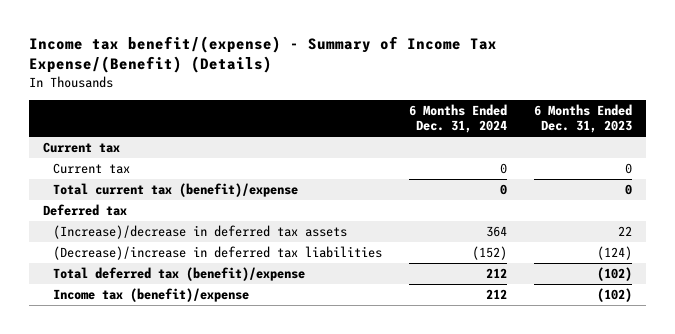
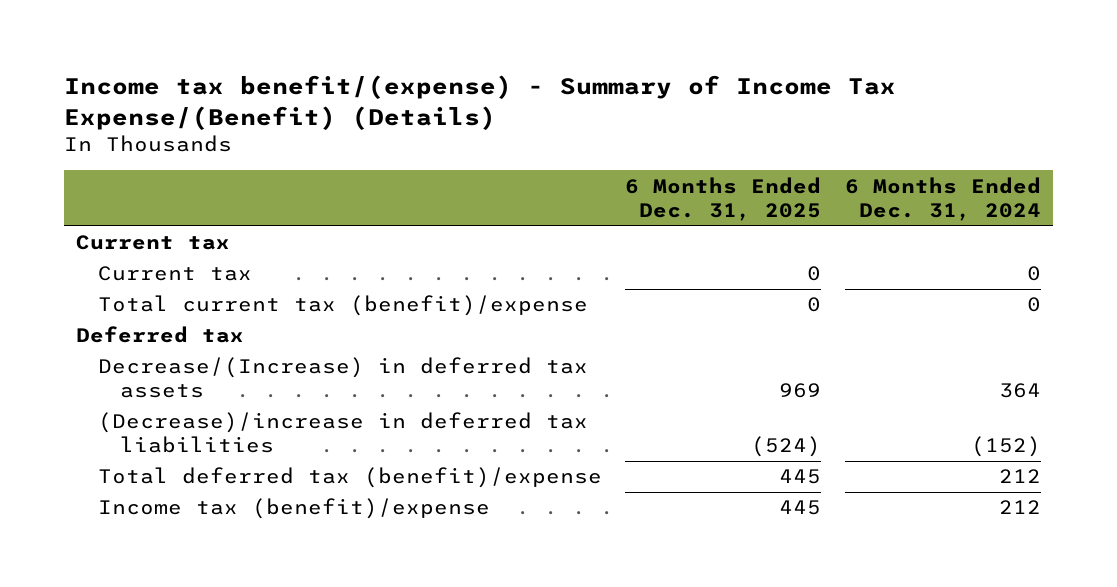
- | 6 Months Ended Dec. 31, 2024 | 6 Months Ended Dec. 31, 2023
+ | 6 Months Ended Dec. 31, 2025 | 6 Months Ended Dec. 31, 2024
- (Increase)/decrease in deferred tax assets | 364 | 22
+ Decrease/(Increase) in deferred tax assets | 969 | 364

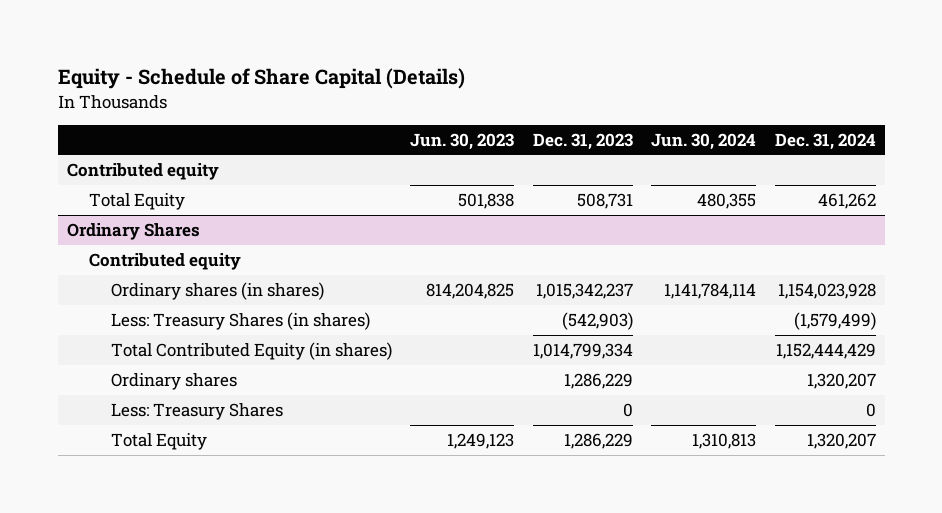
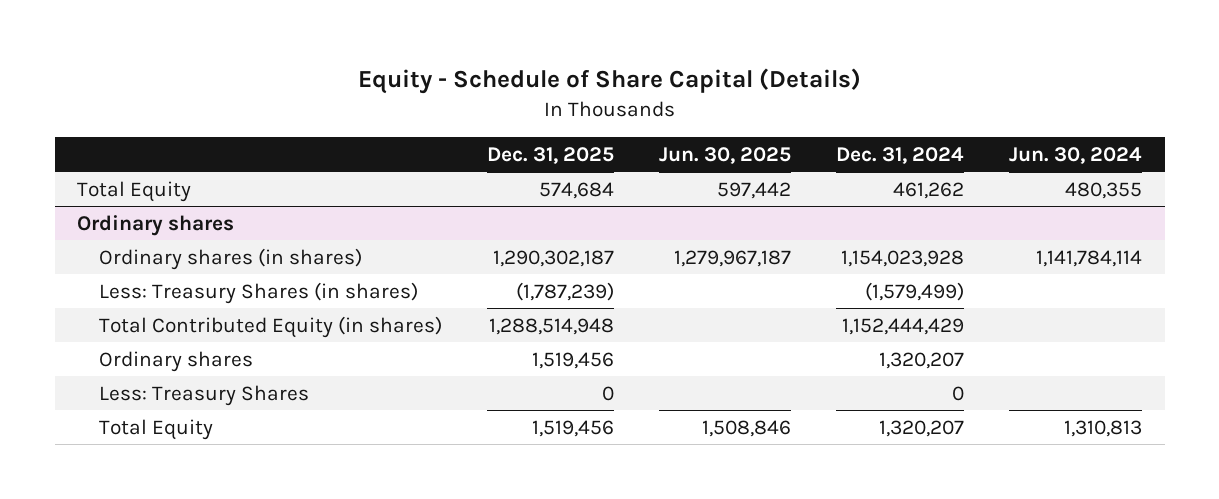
- | Jun. 30, 2023 | Dec. 31, 2023 | Jun. 30, 2024 | Dec. 31, 2024
+ | Dec. 31, 2025 | Jun. 30, 2025 | Dec. 31, 2024 | Jun. 30, 2024
- Contributed equity
- Ordinary Shares
- Contributed equity
+ Ordinary shares

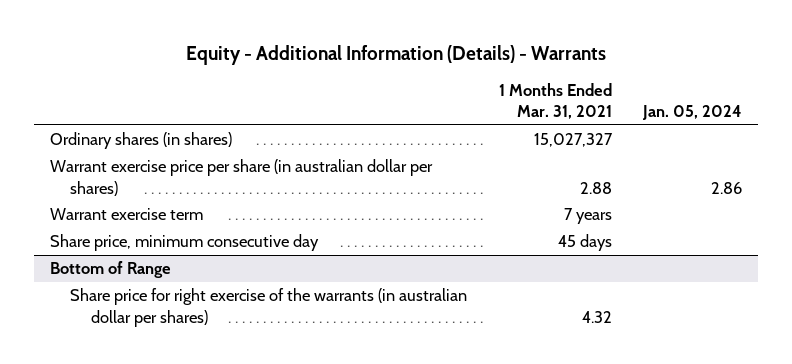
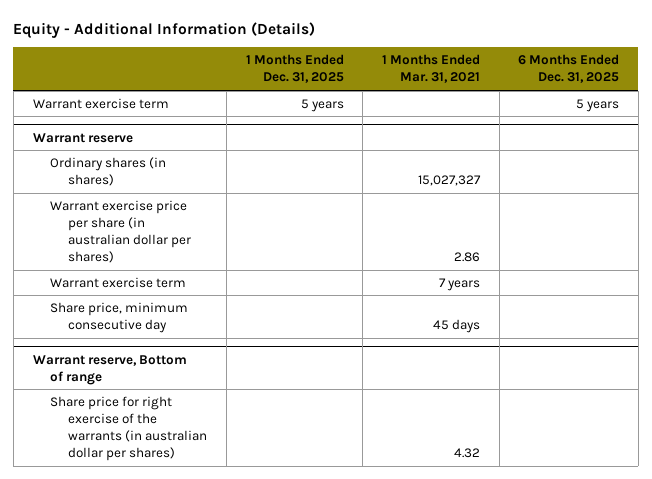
- Equity - Additional Information (Details) - Warrants
+ Equity - Additional Information (Details)
- | 1 Months Ended Mar. 31, 2021 | Jan. 05, 2024
+ | 1 Months Ended Dec. 31, 2025 | 1 Months Ended Mar. 31, 2021 | 6 Months Ended Dec. 31, 2025
+ Warrant exercise term | 5 years | | 5 years
+ Warrant reserve
- Warrant exercise price per share (in australian dollar per shares) | 2.88 | 2.86
+ Warrant exercise price per share (in australian dollar per shares) | | 2.86 |
- Bottom of Range
+ Warrant reserve, Bottom of range

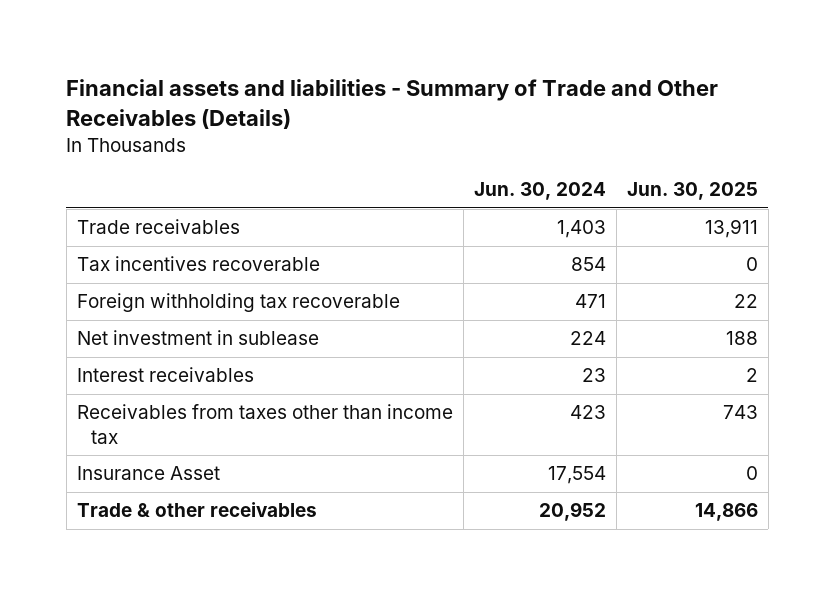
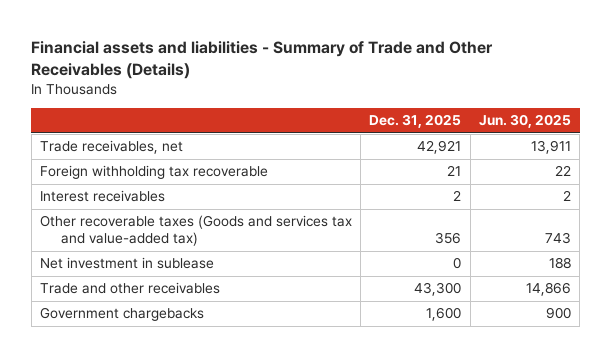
- | Jun. 30, 2024 | Jun. 30, 2025
+ | Dec. 31, 2025 | Jun. 30, 2025
- Trade receivables | 1,403 | 13,911
- Tax incentives recoverable | 854 | 0
+ Trade receivables, net | 42,921 | 13,911
- Receivables from taxes other than income tax | 423 | 743
- Insurance Asset | 17,554 | 0
- Trade & other receivables | 20,952 | 14,866
+ Other recoverable taxes (Goods and services tax and value-added tax) | 356 | 743
moved down: Net investment in sublease | 0 | 188
+ Trade and other receivables | 43,300 | 14,866
+ Government chargebacks | 1,600 | 900

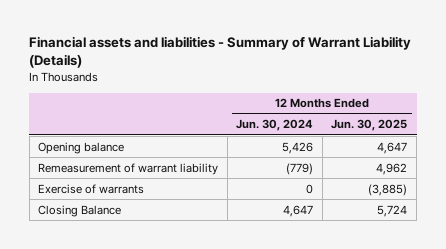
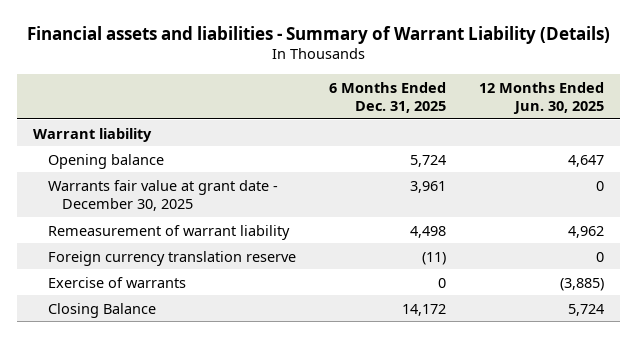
- | 12 Months Ended Jun. 30, 2024 | 12 Months Ended Jun. 30, 2025
+ | 6 Months Ended Dec. 31, 2025 | 12 Months Ended Jun. 30, 2025
+ Warrant liability
+ Warrants fair value at grant date - December 30, 2025 | 3,961 | 0
+ Foreign currency translation reserve | (11) | 0

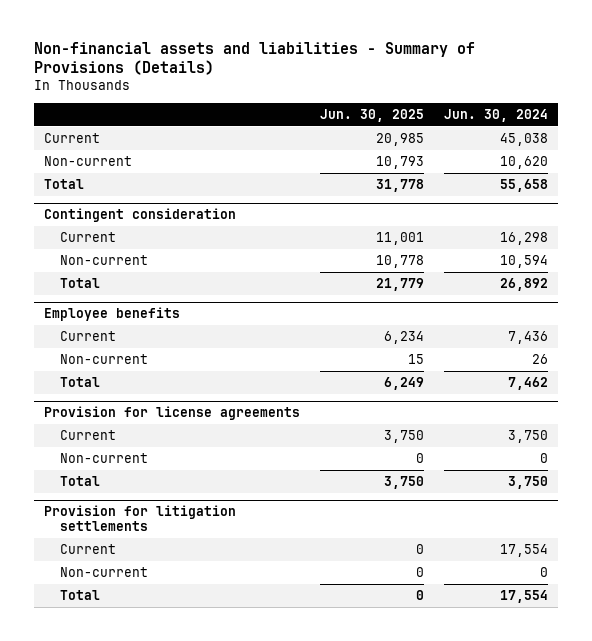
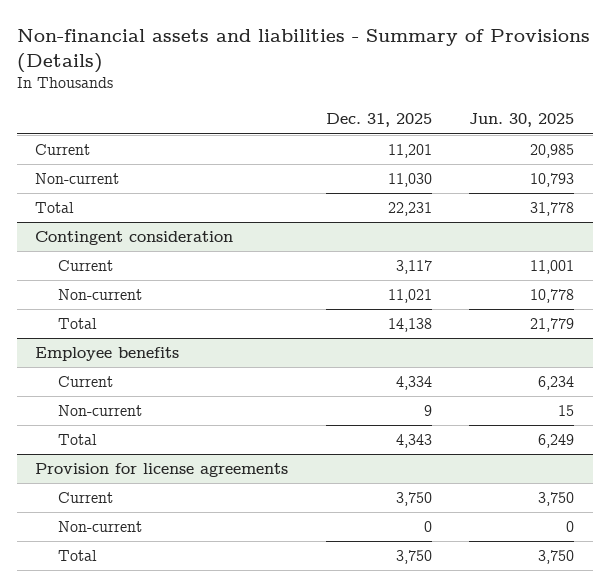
- | Jun. 30, 2025 | Jun. 30, 2024
+ | Dec. 31, 2025 | Jun. 30, 2025
- Provision for litigation settlements
- Current | 0 | 17,554
- Non-current | 0 | 0
- Total | 0 | 17,554

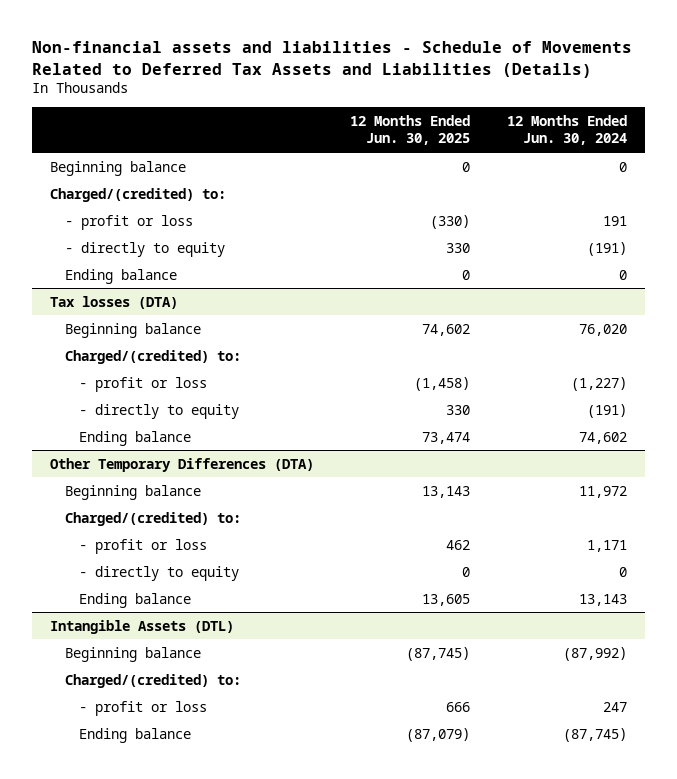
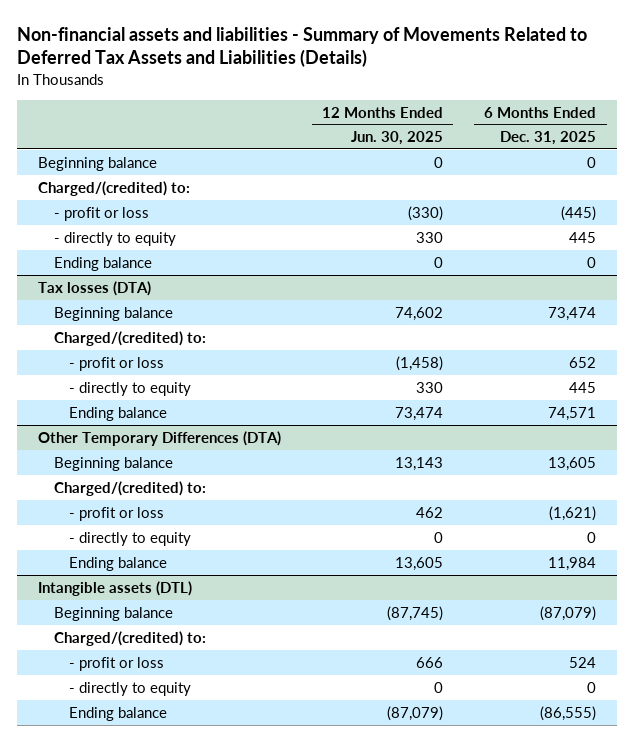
- Non-financial assets and liabilities - Schedule of Movements Related to Deferred Tax Assets and Liabilities (Details)
+ Non-financial assets and liabilities - Summary of Movements Related to Deferred Tax Assets and Liabilities (Details)
- | 12 Months Ended Jun. 30, 2025 | 12 Months Ended Jun. 30, 2024
+ | 12 Months Ended Jun. 30, 2025 | 6 Months Ended Dec. 31, 2025
- Intangible Assets (DTL)
+ Intangible assets (DTL)
+ - directly to equity | 0 | 0

